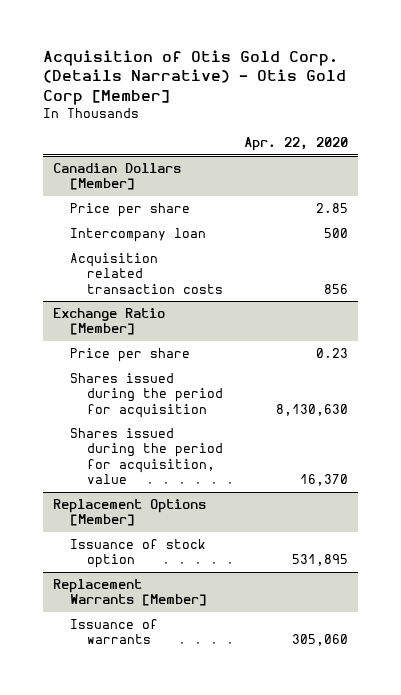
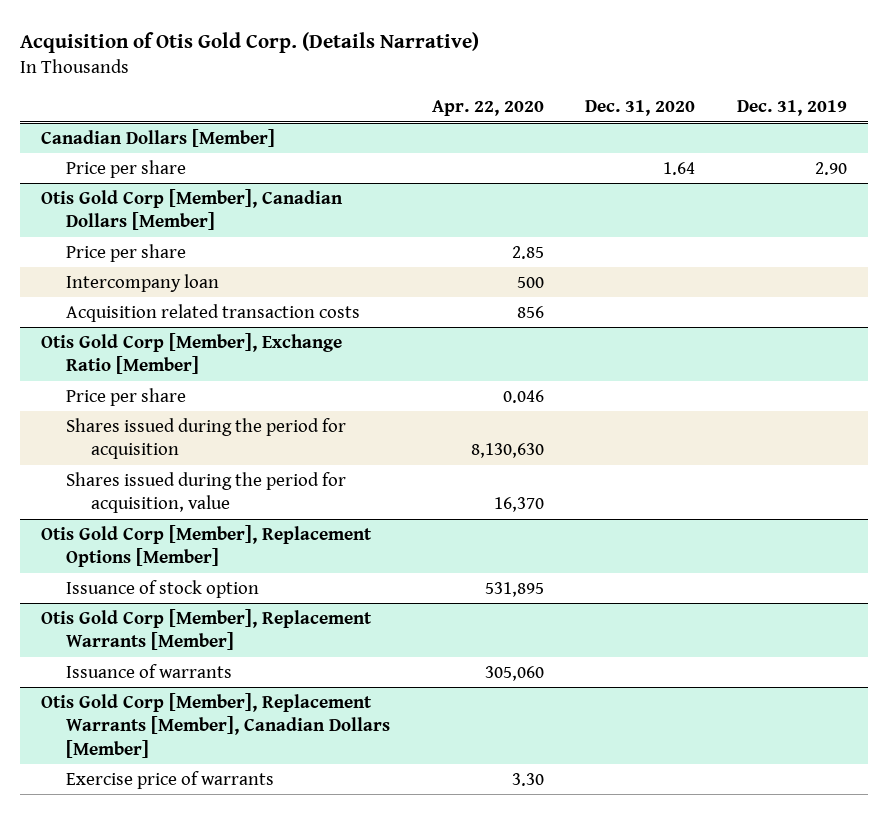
- Acquisition of Otis Gold Corp. (Details Narrative) - Otis Gold Corp [Member]
+ Acquisition of Otis Gold Corp. (Details Narrative)
- | Apr. 22, 2020
+ | Apr. 22, 2020 | Dec. 31, 2020 | Dec. 31, 2019
@ Canadian Dollars [Member]
+ Price per share | | 1.64 | 2.90
+ Otis Gold Corp [Member], Canadian Dollars [Member]
- Exchange Ratio [Member]
- Price per share | 0.23
+ Otis Gold Corp [Member], Exchange Ratio [Member]
+ Price per share | 0.046 | |
- Replacement Options [Member]
+ Otis Gold Corp [Member], Replacement Options [Member]
- Replacement Warrants [Member]
+ Otis Gold Corp [Member], Replacement Warrants [Member]
+ Otis Gold Corp [Member], Replacement Warrants [Member], Canadian Dollars [Member]
+ Exercise price of warrants | 3.30 | |

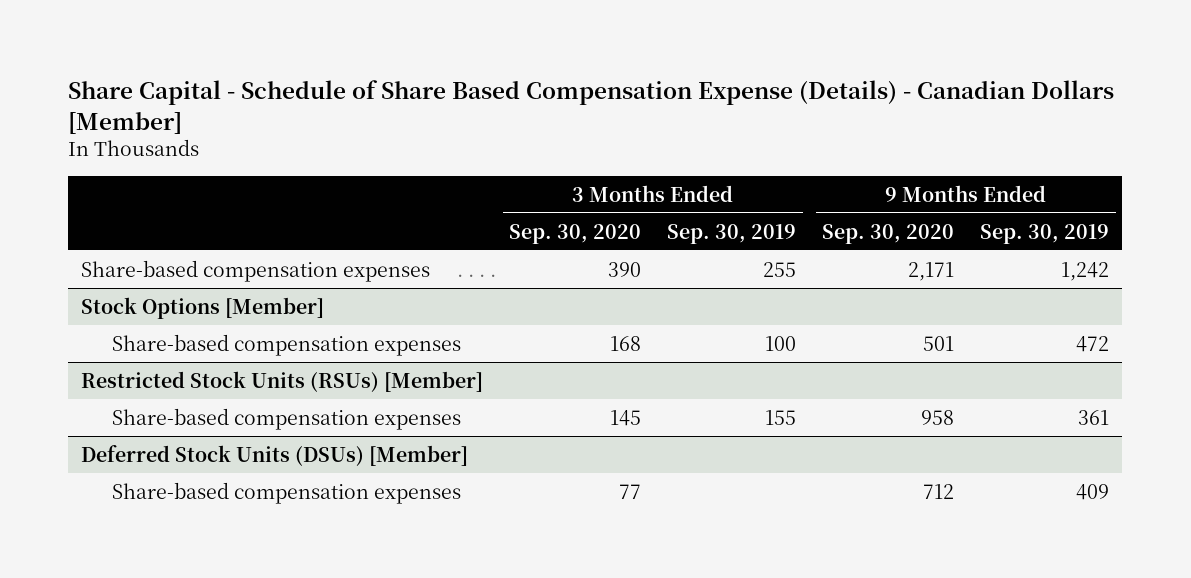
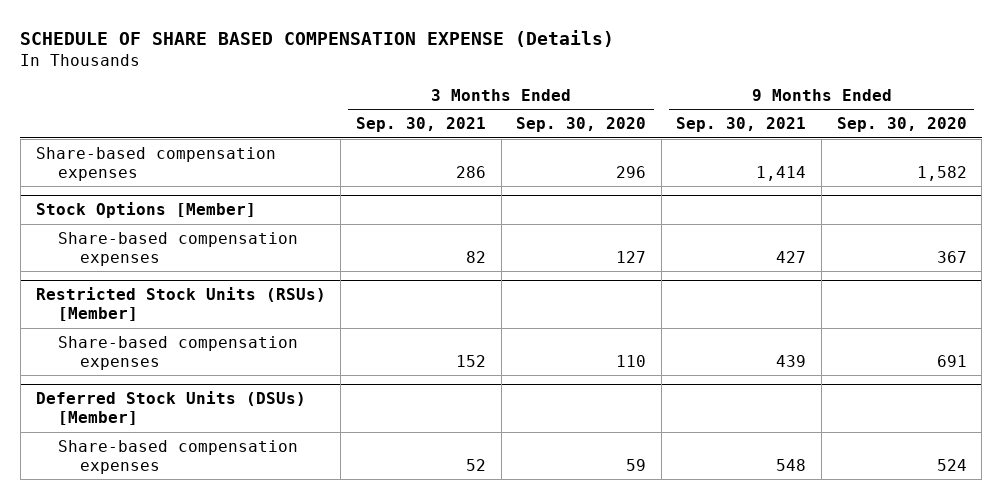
- Share Capital - Schedule of Share Based Compensation Expense (Details) - Canadian Dollars [Member]
+ SCHEDULE OF SHARE BASED COMPENSATION EXPENSE (Details)
- | 3 Months Ended Sep. 30, 2020 | 3 Months Ended Sep. 30, 2019 | 9 Months Ended Sep. 30, 2020 | 9 Months Ended Sep. 30, 2019
+ | 3 Months Ended Sep. 30, 2021 | 3 Months Ended Sep. 30, 2020 | 9 Months Ended Sep. 30, 2021 | 9 Months Ended Sep. 30, 2020
- Share-based compensation expenses | 390 | 255 | 2,171 | 1,242
+ Share-based compensation expenses | 286 | 296 | 1,414 | 1,582
@ Stock Options [Member]
- Share-based compensation expenses | 168 | 100 | 501 | 472
+ Share-based compensation expenses | 82 | 127 | 427 | 367
@ Restricted Stock Units (RSUs) [Member]
- Share-based compensation expenses | 145 | 155 | 958 | 361
+ Share-based compensation expenses | 152 | 110 | 439 | 691
@ Deferred Stock Units (DSUs) [Member]
- Share-based compensation expenses | 77 | | 712 | 409
+ Share-based compensation expenses | 52 | 59 | 548 | 524

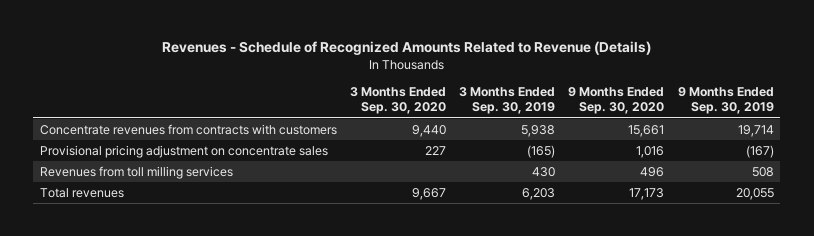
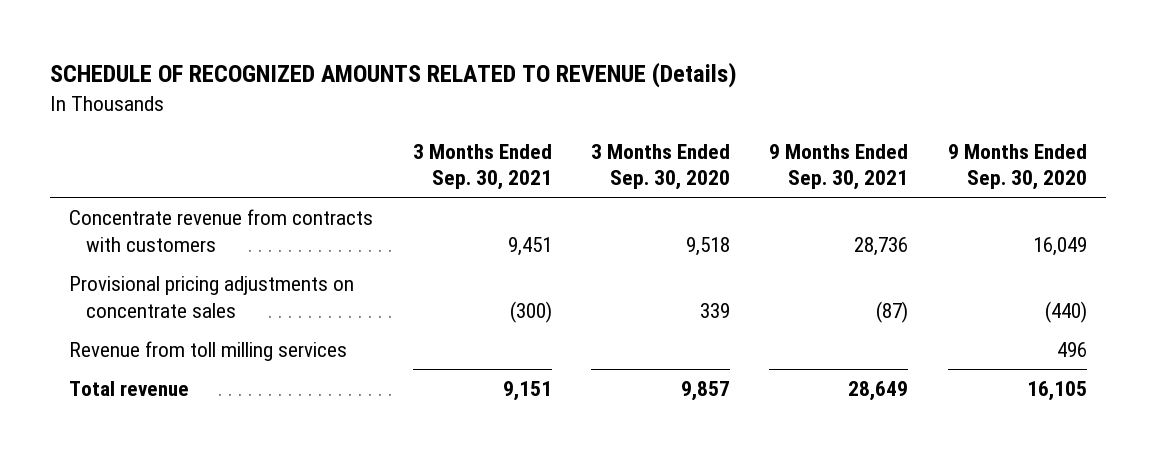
- Revenues - Schedule of Recognized Amounts Related to Revenue (Details)
+ SCHEDULE OF RECOGNIZED AMOUNTS RELATED TO REVENUE (Details)
- | 3 Months Ended Sep. 30, 2020 | 3 Months Ended Sep. 30, 2019 | 9 Months Ended Sep. 30, 2020 | 9 Months Ended Sep. 30, 2019
+ | 3 Months Ended Sep. 30, 2021 | 3 Months Ended Sep. 30, 2020 | 9 Months Ended Sep. 30, 2021 | 9 Months Ended Sep. 30, 2020
- Concentrate revenues from contracts with customers | 9,440 | 5,938 | 15,661 | 19,714
- Provisional pricing adjustment on concentrate sales | 227 | (165) | 1,016 | (167)
- Revenues from toll milling services | | 430 | 496 | 508
- Total revenues | 9,667 | 6,203 | 17,173 | 20,055
+ Concentrate revenue from contracts with customers | 9,451 | 9,518 | 28,736 | 16,049
+ Provisional pricing adjustments on concentrate sales | (300) | 339 | (87) | (440)
+ Revenue from toll milling services | | | | 496
+ Total revenue | 9,151 | 9,857 | 28,649 | 16,105

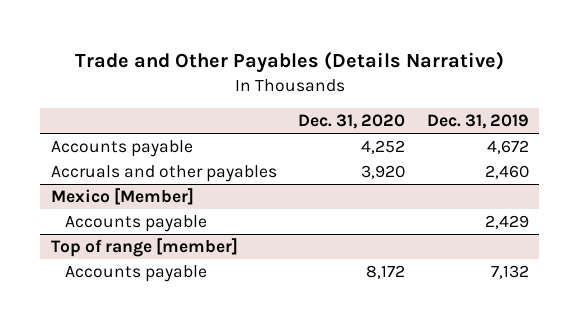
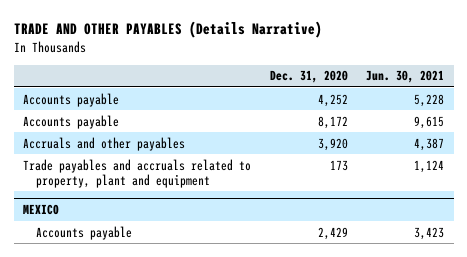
- Trade and Other Payables (Details Narrative)
+ TRADE AND OTHER PAYABLES (Details Narrative)
- | Dec. 31, 2020 | Dec. 31, 2019
+ | Dec. 31, 2020 | Jun. 30, 2021
- Mexico [Member]
- Accounts payable | | 2,429
- Top of range [member]
moved down: Accruals and other payables | 3,920 | 4,387
+ Trade payables and accruals related to property, plant and equipment | 173 | 1,124
+ MEXICO
+ Accounts payable | 2,429 | 3,423

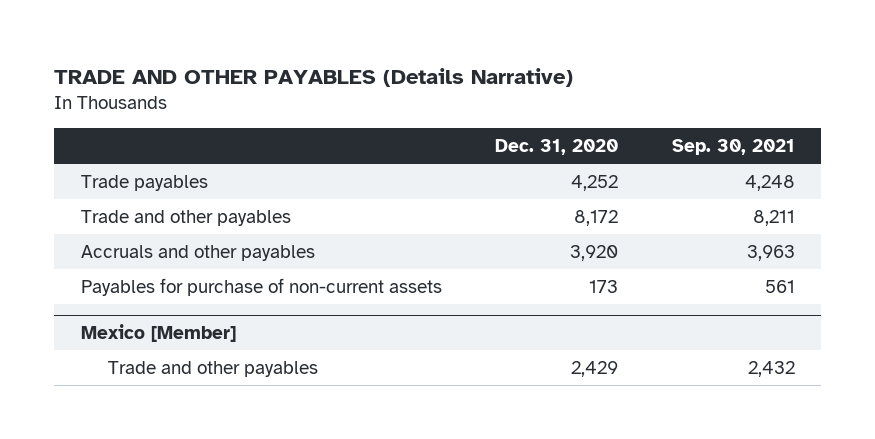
- | Dec. 31, 2020 | Jun. 30, 2021
+ | Dec. 31, 2020 | Sep. 30, 2021
- Accounts payable | 4,252 | 5,228
- Accounts payable | 8,172 | 9,615
+ Trade payables | 4,252 | 4,248
+ Trade and other payables | 8,172 | 8,211
- Trade payables and accruals related to property, plant and equipment | 173 | 1,124
- MEXICO
- Accounts payable | 2,429 | 3,423
+ Payables for purchase of non-current assets | 173 | 561
+ Mexico [Member]
+ Trade and other payables | 2,429 | 2,432

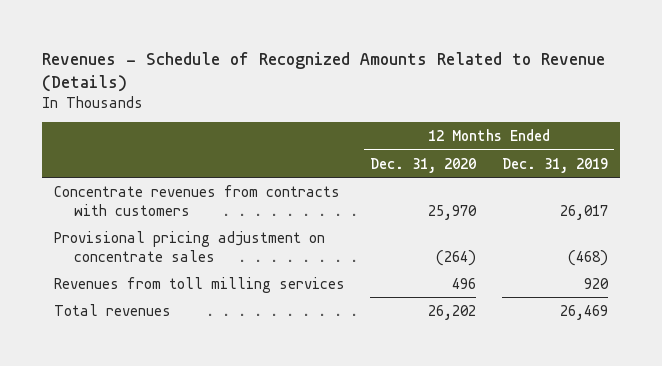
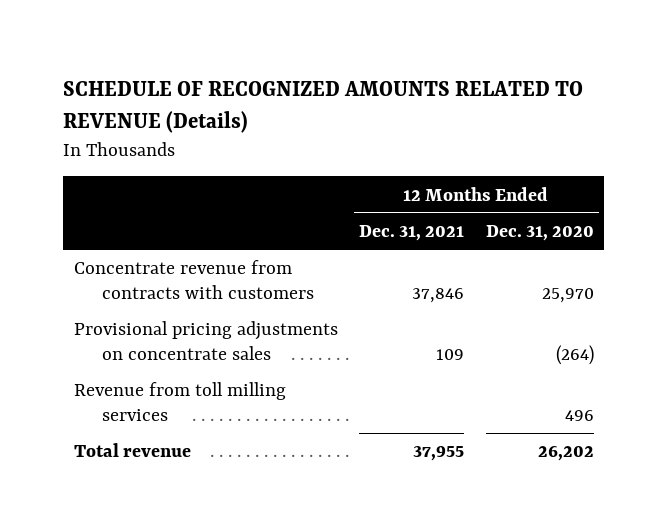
- Revenues - Schedule of Recognized Amounts Related to Revenue (Details)
+ SCHEDULE OF RECOGNIZED AMOUNTS RELATED TO REVENUE (Details)
- | 12 Months Ended Dec. 31, 2020 | 12 Months Ended Dec. 31, 2019
+ | 12 Months Ended Dec. 31, 2021 | 12 Months Ended Dec. 31, 2020
- Concentrate revenues from contracts with customers | 25,970 | 26,017
- Provisional pricing adjustment on concentrate sales | (264) | (468)
- Revenues from toll milling services | 496 | 920
- Total revenues | 26,202 | 26,469
+ Concentrate revenue from contracts with customers | 37,846 | 25,970
+ Provisional pricing adjustments on concentrate sales | 109 | (264)
+ Revenue from toll milling services | | 496
+ Total revenue | 37,955 | 26,202

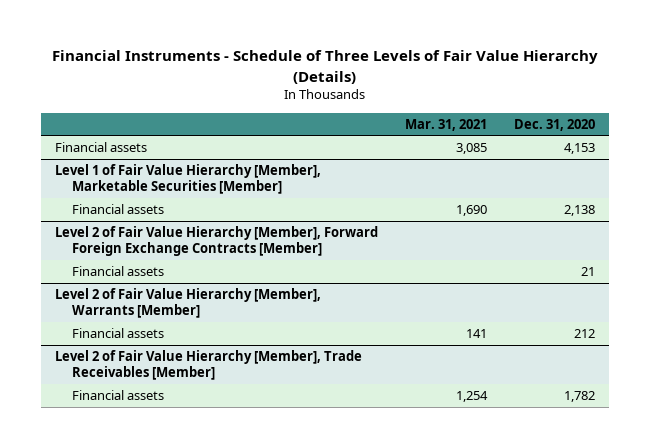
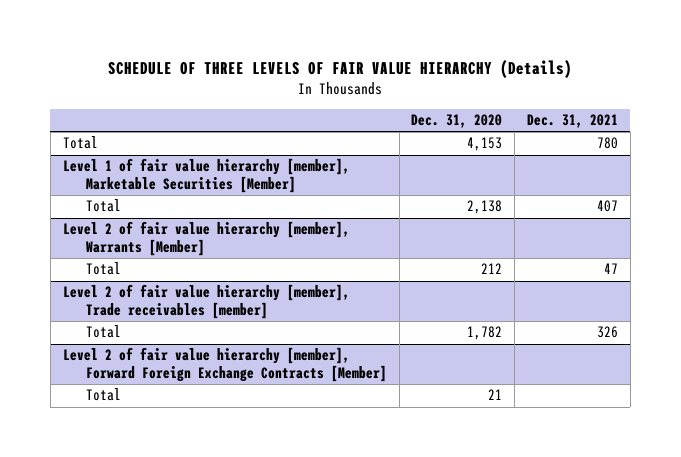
- Financial Instruments - Schedule of Three Levels of Fair Value Hierarchy (Details)
+ SCHEDULE OF THREE LEVELS OF FAIR VALUE HIERARCHY (Details)
- | Mar. 31, 2021 | Dec. 31, 2020
+ | Dec. 31, 2020 | Dec. 31, 2021
- Financial assets | 3,085 | 4,153
- Level 1 of Fair Value Hierarchy [Member], Marketable Securities [Member]
- Financial assets | 1,690 | 2,138
- Level 2 of Fair Value Hierarchy [Member], Forward Foreign Exchange Contracts [Member]
- Financial assets | | 21
- Level 2 of Fair Value Hierarchy [Member], Warrants [Member]
- Financial assets | 141 | 212
- Level 2 of Fair Value Hierarchy [Member], Trade Receivables [Member]
- Financial assets | 1,254 | 1,782
+ Total | 4,153 | 780
+ Level 1 of fair value hierarchy [member], Marketable Securities [Member]
+ Total | 2,138 | 407
+ Level 2 of fair value hierarchy [member], Warrants [Member]
+ Total | 212 | 47
+ Level 2 of fair value hierarchy [member], Trade receivables [member]
+ Total | 1,782 | 326
+ Level 2 of fair value hierarchy [member], Forward Foreign Exchange Contracts [Member]
+ Total | 21 |

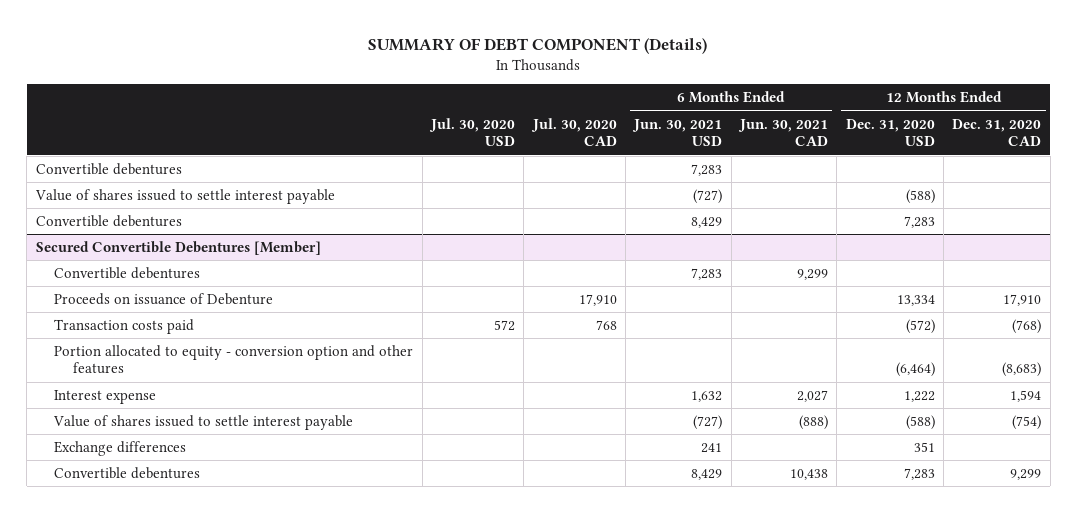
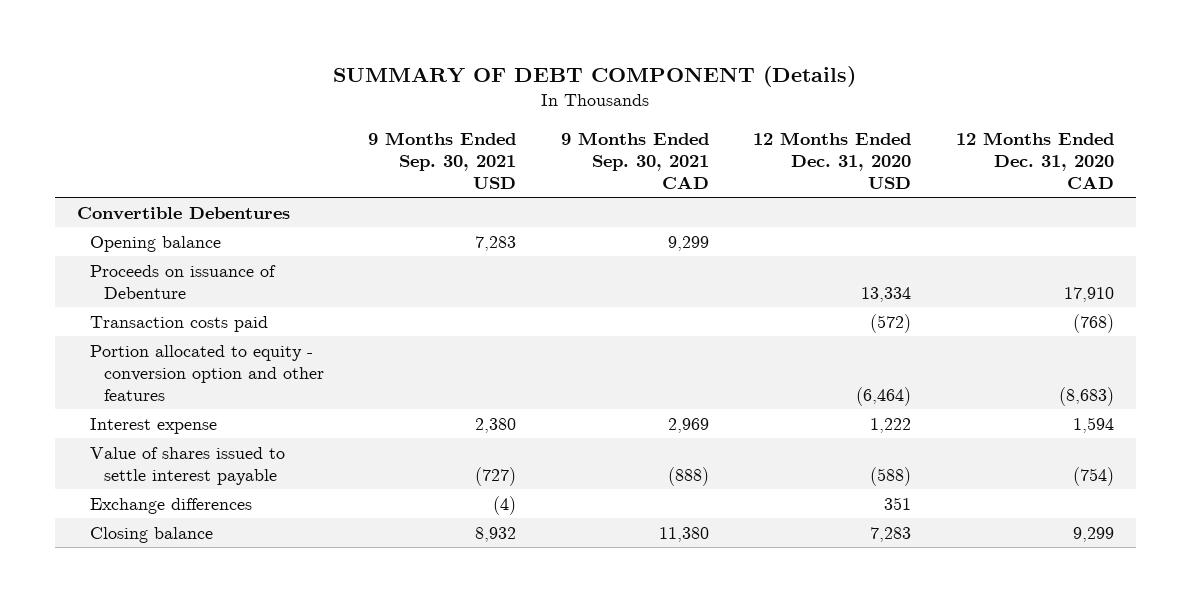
- | Jul. 30, 2020 USD | Jul. 30, 2020 CAD | 6 Months Ended Jun. 30, 2021 USD | 6 Months Ended Jun. 30, 2021 CAD | 12 Months Ended Dec. 31, 2020 USD | 12 Months Ended Dec. 31, 2020 CAD
+ | 9 Months Ended Sep. 30, 2021 USD | 9 Months Ended Sep. 30, 2021 CAD | 12 Months Ended Dec. 31, 2020 USD | 12 Months Ended Dec. 31, 2020 CAD
- Convertible debentures | | | 7,283 | | |
- Value of shares issued to settle interest payable | | | (727) | | (588) |
- Convertible debentures | | | 8,429 | | 7,283 |
- Secured Convertible Debentures [Member]
- Convertible debentures | | | 7,283 | 9,299 | |
+ Convertible Debentures
+ Opening balance | 7,283 | 9,299 | |
- Convertible debentures | | | 8,429 | 10,438 | 7,283 | 9,299
+ Closing balance | 8,932 | 11,380 | 7,283 | 9,299

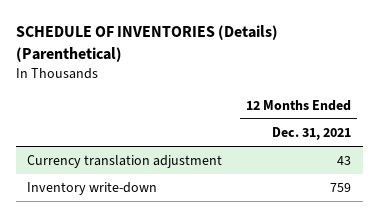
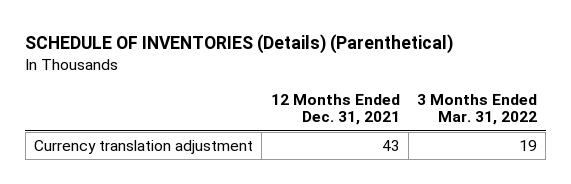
- | 12 Months Ended Dec. 31, 2021
+ | 12 Months Ended Dec. 31, 2021 | 3 Months Ended Mar. 31, 2022
- Inventory write-down | 759

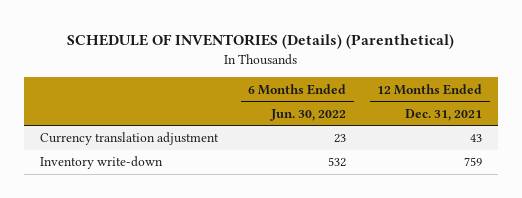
- | 12 Months Ended Dec. 31, 2021 | 3 Months Ended Mar. 31, 2022
+ | 6 Months Ended Jun. 30, 2022 | 12 Months Ended Dec. 31, 2021
+ Inventory write-down | 532 | 759

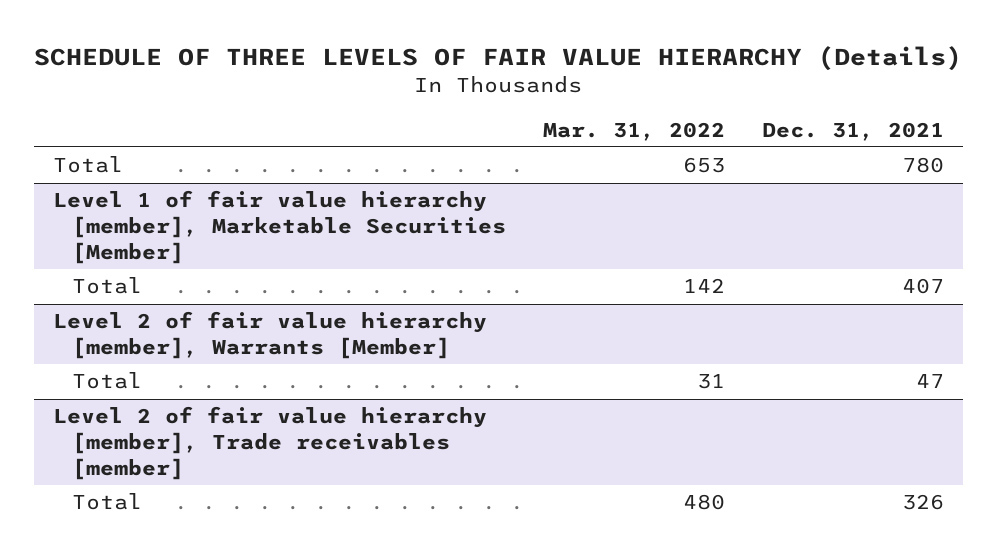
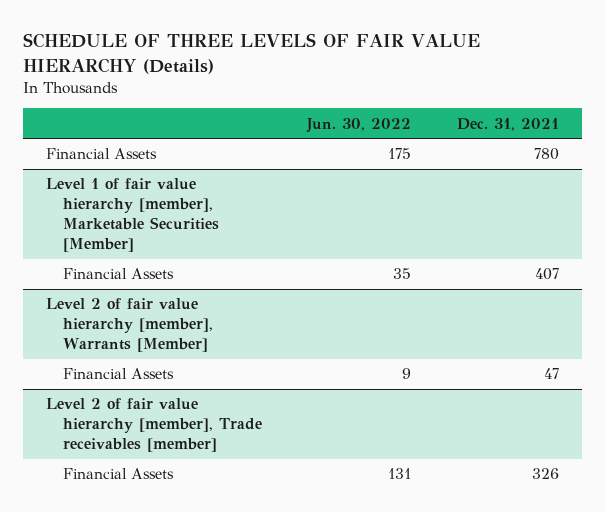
- | Mar. 31, 2022 | Dec. 31, 2021
+ | Jun. 30, 2022 | Dec. 31, 2021
- Total | 653 | 780
+ Financial Assets | 175 | 780
@ Level 1 of fair value hierarchy [member], Marketable Securities [Member]
- Total | 142 | 407
+ Financial Assets | 35 | 407
@ Level 2 of fair value hierarchy [member], Warrants [Member]
- Total | 31 | 47
+ Financial Assets | 9 | 47
@ Level 2 of fair value hierarchy [member], Trade receivables [member]
- Total | 480 | 326
+ Financial Assets | 131 | 326

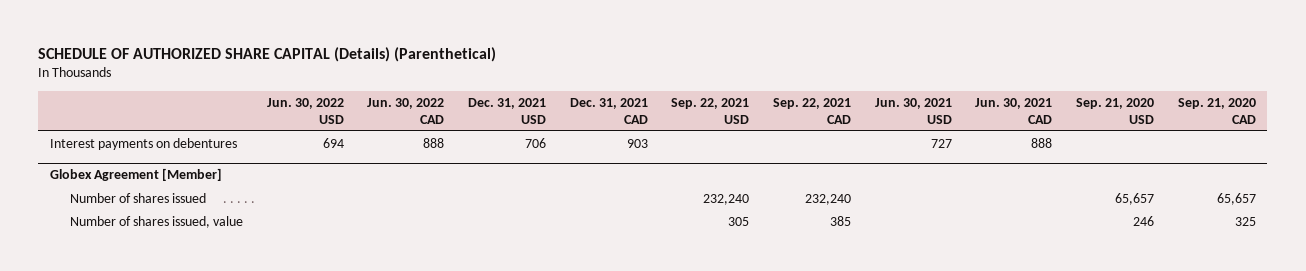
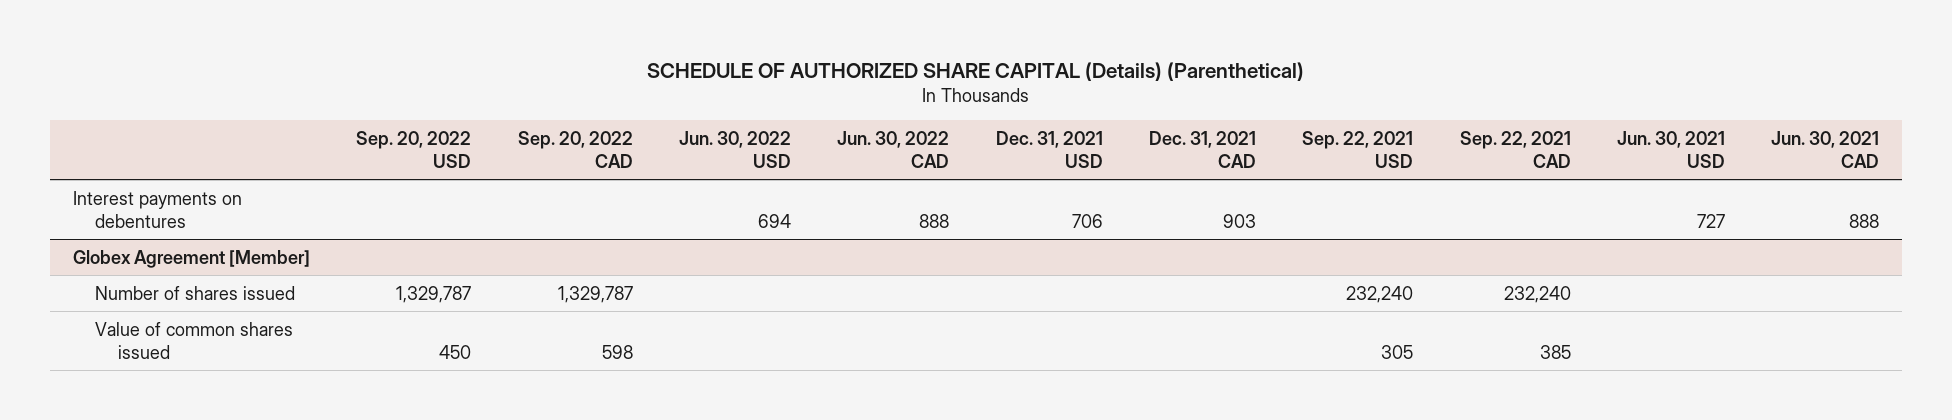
- | Jun. 30, 2022 USD | Jun. 30, 2022 CAD | Dec. 31, 2021 USD | Dec. 31, 2021 CAD | Sep. 22, 2021 USD | Sep. 22, 2021 CAD | Jun. 30, 2021 USD | Jun. 30, 2021 CAD | Sep. 21, 2020 USD | Sep. 21, 2020 CAD
+ | Sep. 20, 2022 USD | Sep. 20, 2022 CAD | Jun. 30, 2022 USD | Jun. 30, 2022 CAD | Dec. 31, 2021 USD | Dec. 31, 2021 CAD | Sep. 22, 2021 USD | Sep. 22, 2021 CAD | Jun. 30, 2021 USD | Jun. 30, 2021 CAD
@ Globex Agreement [Member]
- Number of shares issued, value | | | | | 305 | 385 | | | 246 | 325
+ Value of common shares issued | 450 | 598 | | | | | 305 | 385 | |

